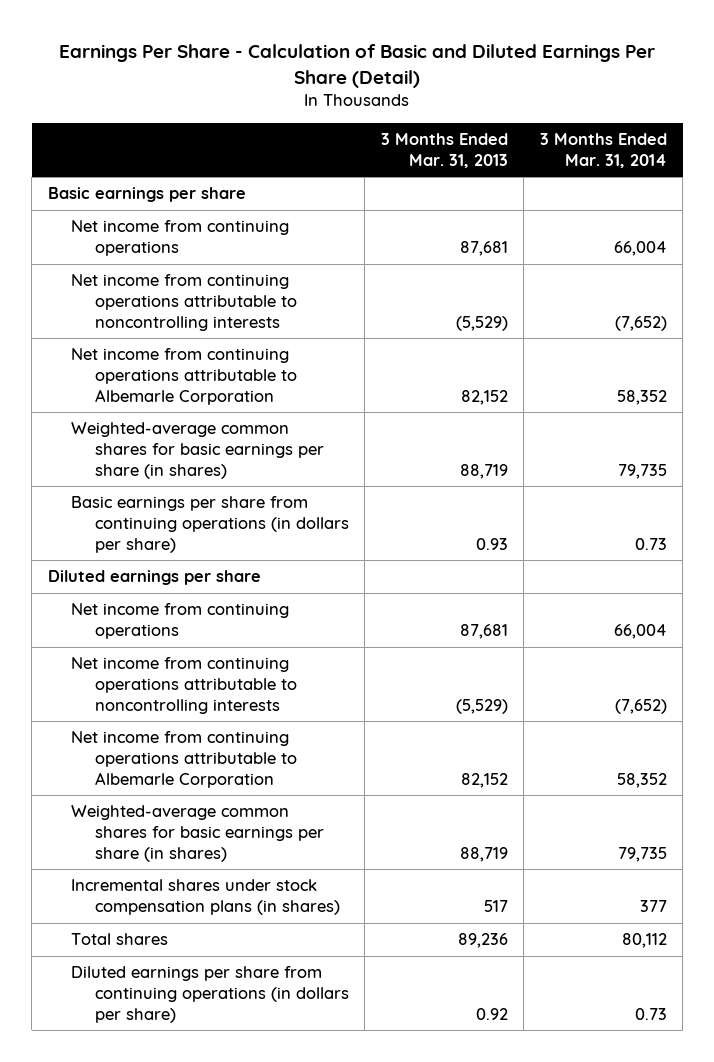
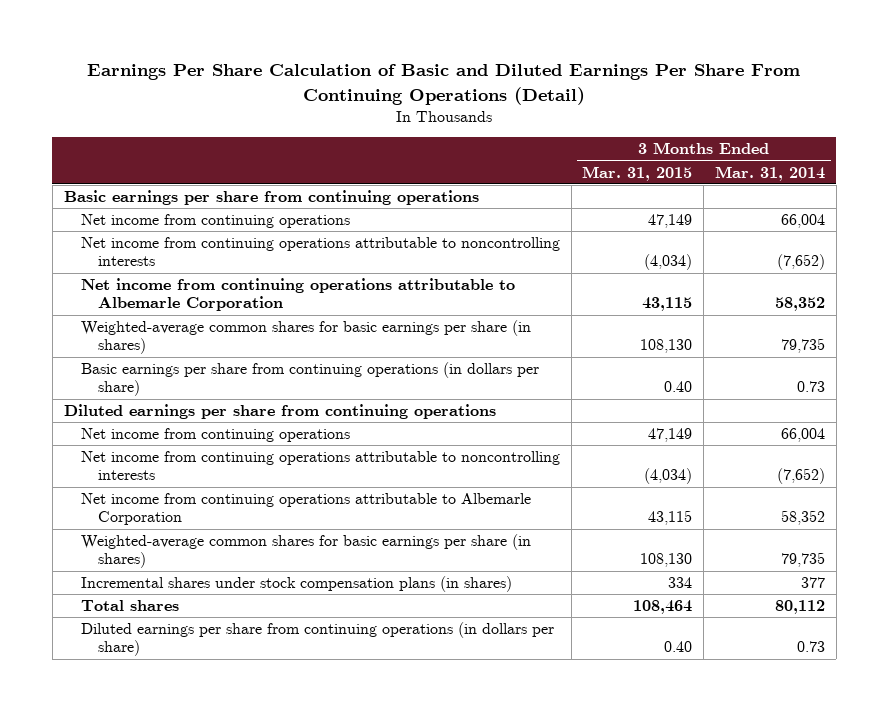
- Earnings Per Share - Calculation of Basic and Diluted Earnings Per Share (Detail)
+ Earnings Per Share Calculation of Basic and Diluted Earnings Per Share From Continuing Operations (Detail)
- | 3 Months Ended Mar. 31, 2013 | 3 Months Ended Mar. 31, 2014
+ | 3 Months Ended Mar. 31, 2015 | 3 Months Ended Mar. 31, 2014
- Basic earnings per share
+ Basic earnings per share from continuing operations
- Diluted earnings per share
+ Diluted earnings per share from continuing operations

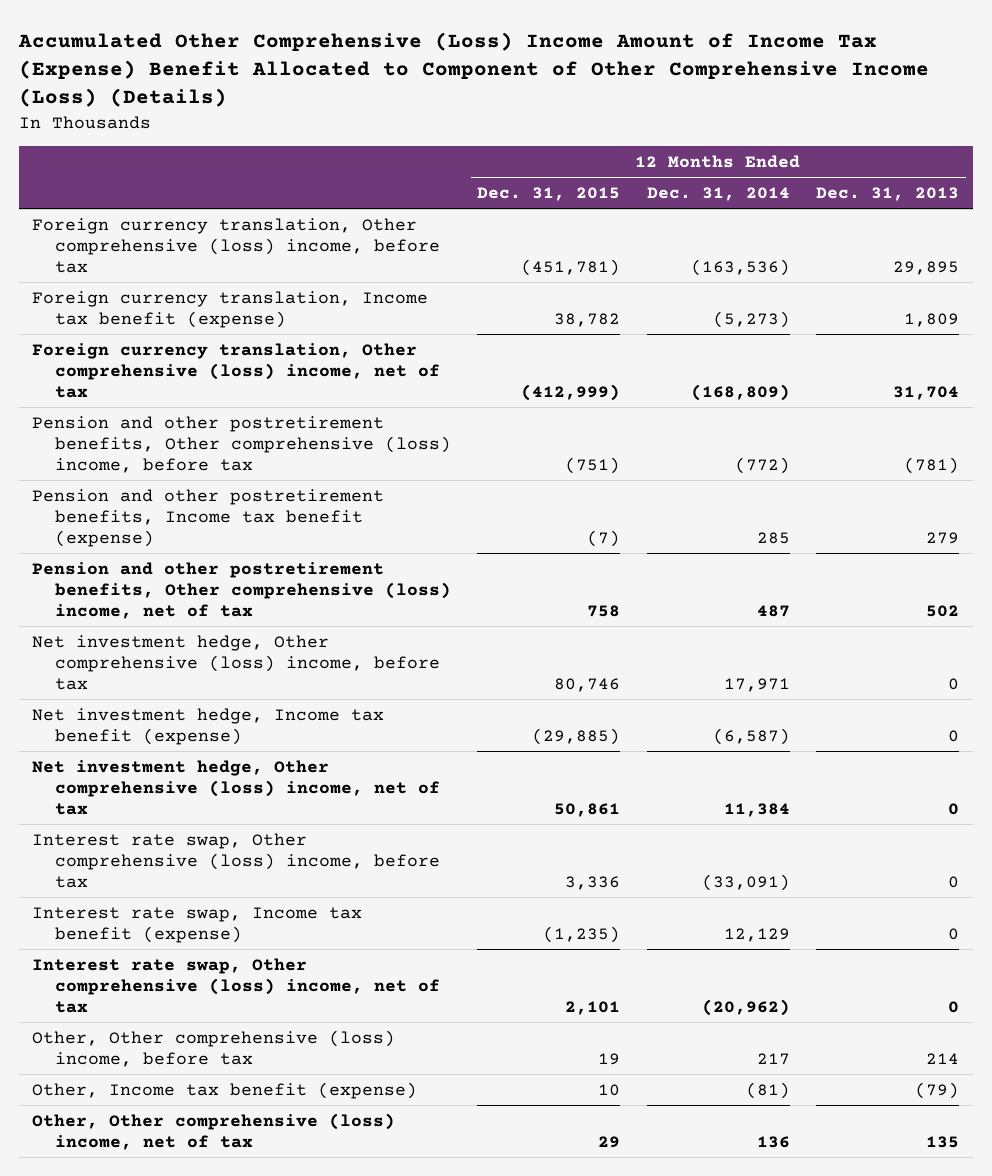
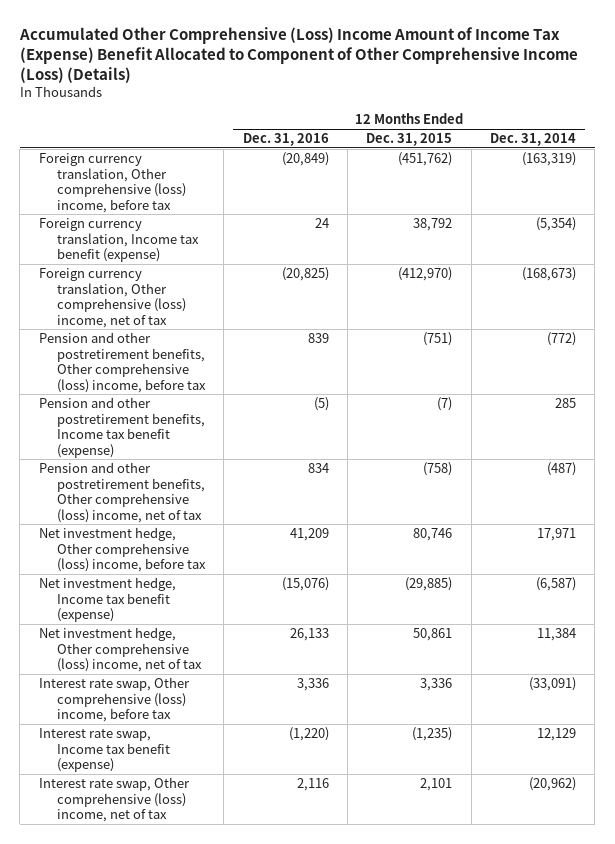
- | 12 Months Ended Dec. 31, 2015 | 12 Months Ended Dec. 31, 2014 | 12 Months Ended Dec. 31, 2013
+ | 12 Months Ended Dec. 31, 2016 | 12 Months Ended Dec. 31, 2015 | 12 Months Ended Dec. 31, 2014
- Foreign currency translation, Other comprehensive (loss) income, before tax | (451,781) | (163,536) | 29,895
- Foreign currency translation, Income tax benefit (expense) | 38,782 | (5,273) | 1,809
- Foreign currency translation, Other comprehensive (loss) income, net of tax | (412,999) | (168,809) | 31,704
+ Foreign currency translation, Other comprehensive (loss) income, before tax | (20,849) | (451,762) | (163,319)
+ Foreign currency translation, Income tax benefit (expense) | 24 | 38,792 | (5,354)
+ Foreign currency translation, Other comprehensive (loss) income, net of tax | (20,825) | (412,970) | (168,673)
- Pension and other postretirement benefits, Other comprehensive (loss) income, net of tax | 758 | 487 | 502
+ Pension and other postretirement benefits, Other comprehensive (loss) income, net of tax | 834 | (758) | (487)
- Other, Other comprehensive (loss) income, before tax | 19 | 217 | 214
- Other, Income tax benefit (expense) | 10 | (81) | (79)
- Other, Other comprehensive (loss) income, net of tax | 29 | 136 | 135

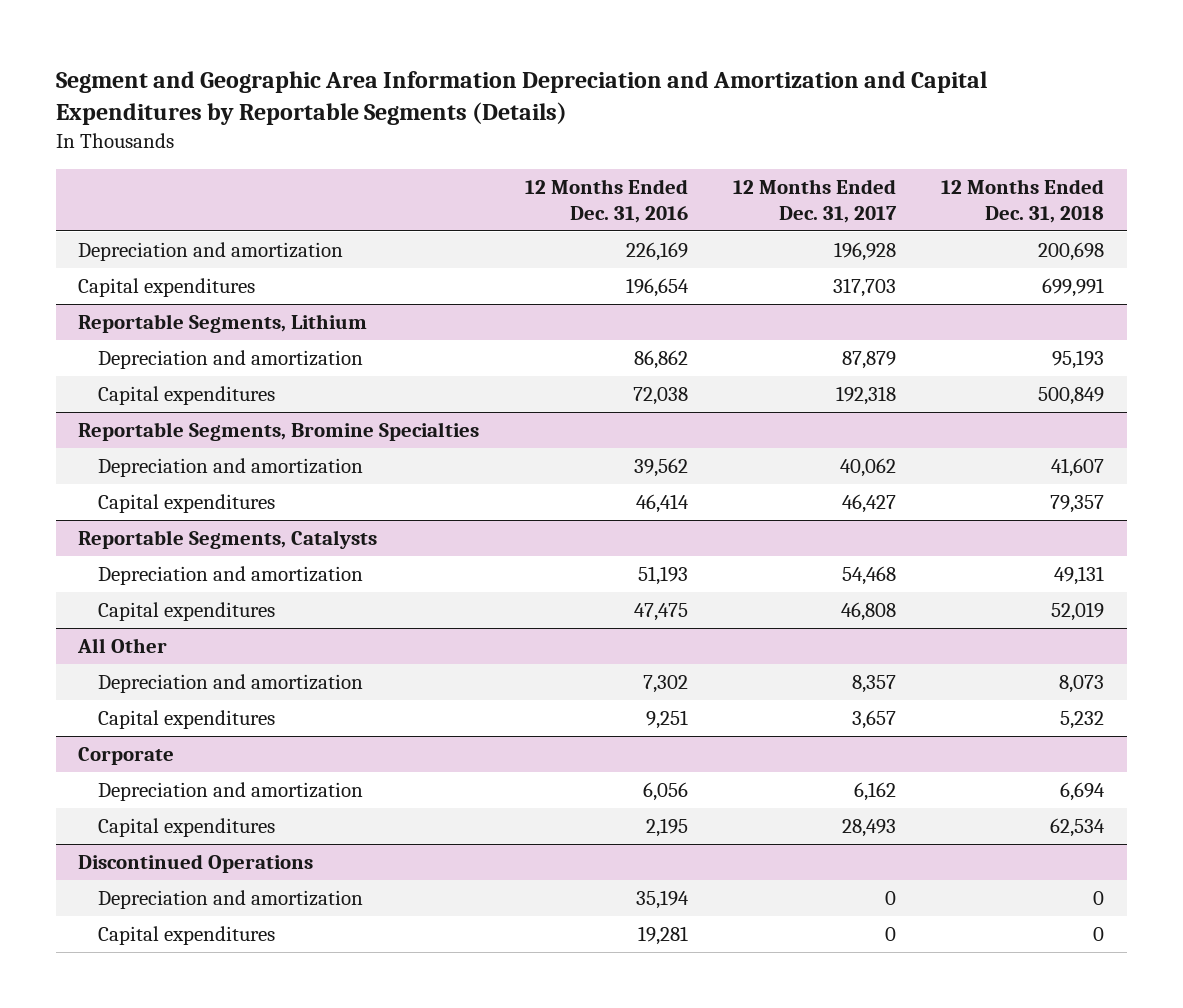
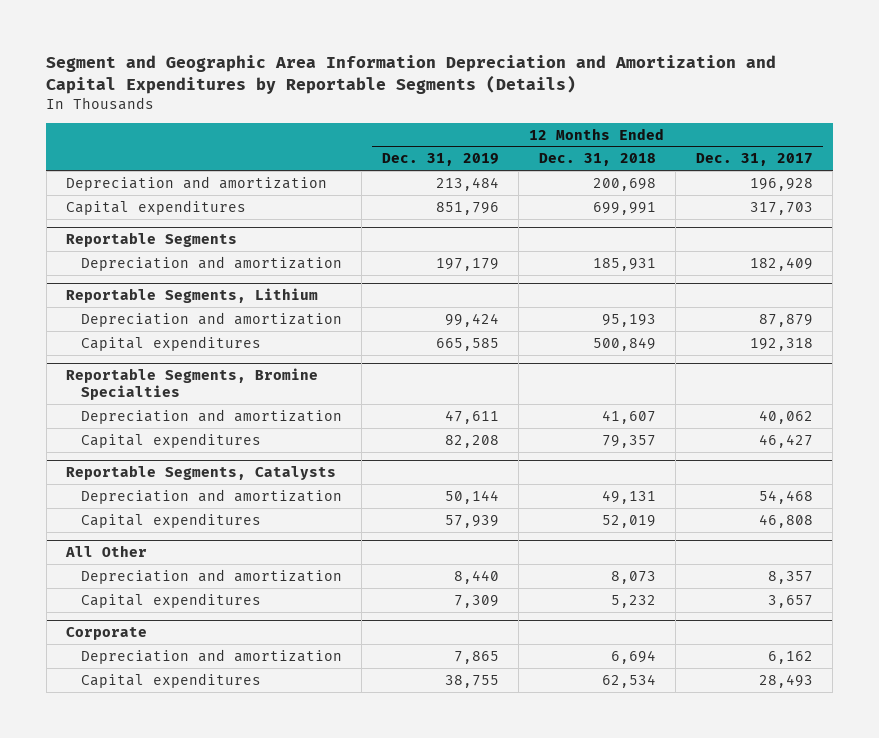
- | 12 Months Ended Dec. 31, 2016 | 12 Months Ended Dec. 31, 2017 | 12 Months Ended Dec. 31, 2018
+ | 12 Months Ended Dec. 31, 2019 | 12 Months Ended Dec. 31, 2018 | 12 Months Ended Dec. 31, 2017
+ Reportable Segments
+ Depreciation and amortization | 197,179 | 185,931 | 182,409
- Discontinued Operations
- Depreciation and amortization | 35,194 | 0 | 0
- Capital expenditures | 19,281 | 0 | 0

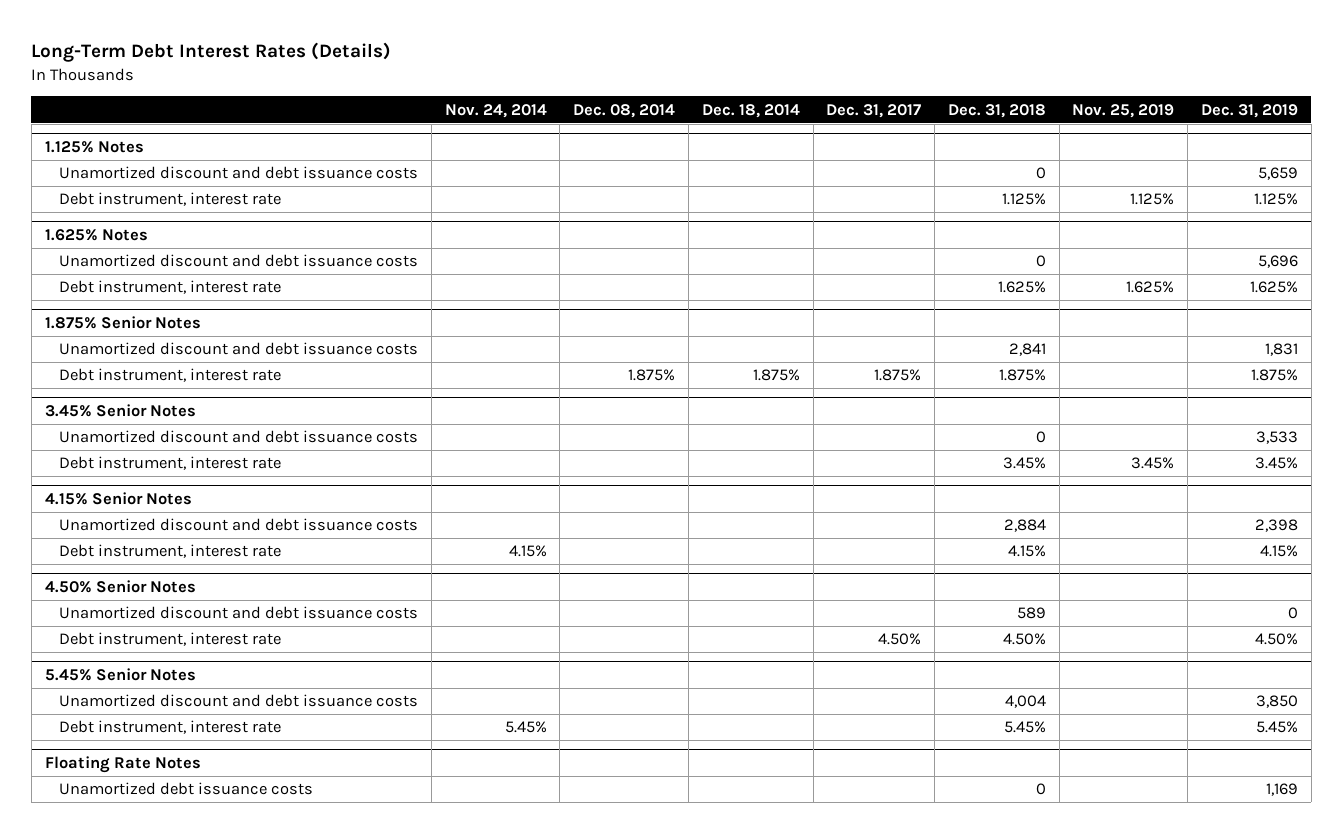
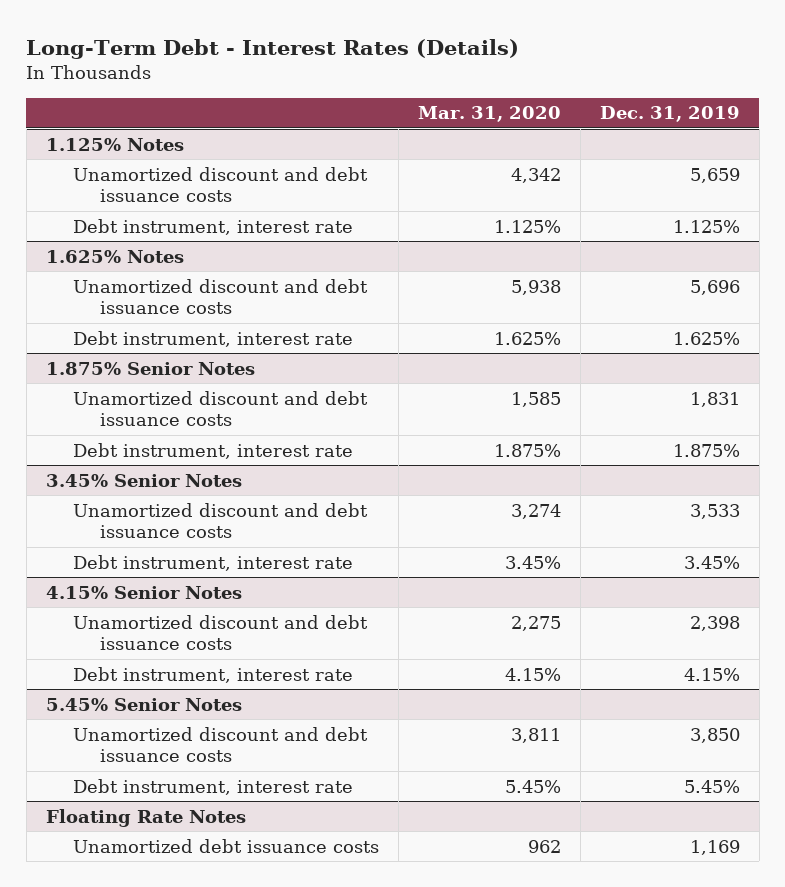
- Long-Term Debt Interest Rates (Details)
+ Long-Term Debt - Interest Rates (Details)
- | Nov. 24, 2014 | Dec. 08, 2014 | Dec. 18, 2014 | Dec. 31, 2017 | Dec. 31, 2018 | Nov. 25, 2019 | Dec. 31, 2019
+ | Mar. 31, 2020 | Dec. 31, 2019
- 4.50% Senior Notes
- Unamortized discount and debt issuance costs | | | | | 589 | | 0
- Debt instrument, interest rate | | | | 4.50% | 4.50% | | 4.50%

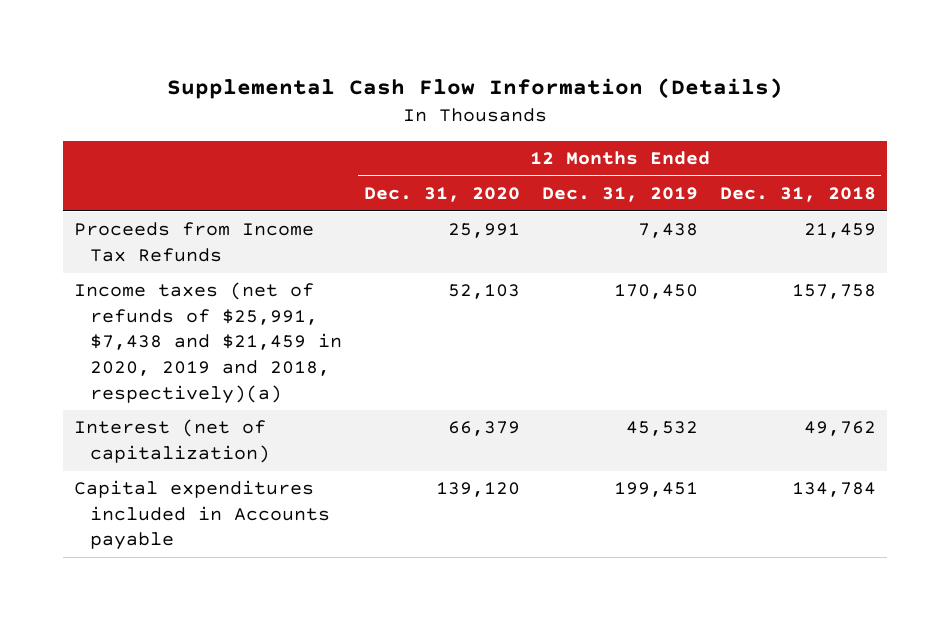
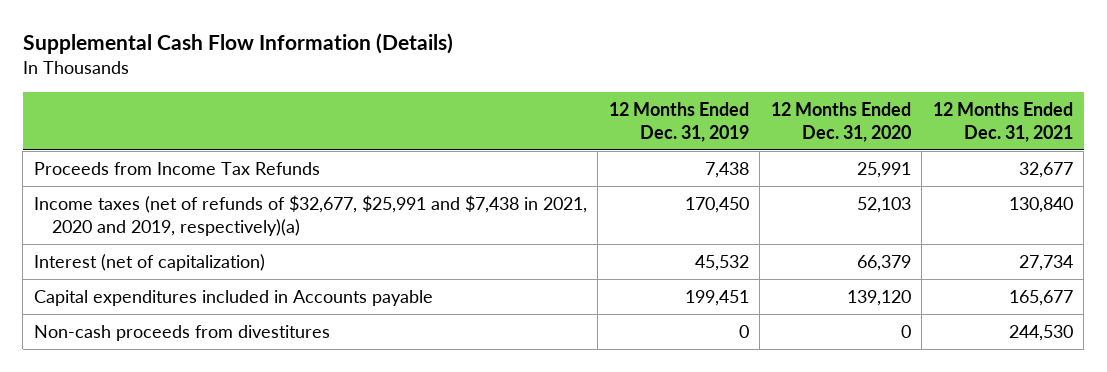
- | 12 Months Ended Dec. 31, 2020 | 12 Months Ended Dec. 31, 2019 | 12 Months Ended Dec. 31, 2018
+ | 12 Months Ended Dec. 31, 2019 | 12 Months Ended Dec. 31, 2020 | 12 Months Ended Dec. 31, 2021
- Income taxes (net of refunds of $25,991, $7,438 and $21,459 in 2020, 2019 and 2018, respectively)(a) | 52,103 | 170,450 | 157,758
+ Income taxes (net of refunds of $32,677, $25,991 and $7,438 in 2021, 2020 and 2019, respectively)(a) | 170,450 | 52,103 | 130,840
+ Non-cash proceeds from divestitures | 0 | 0 | 244,530

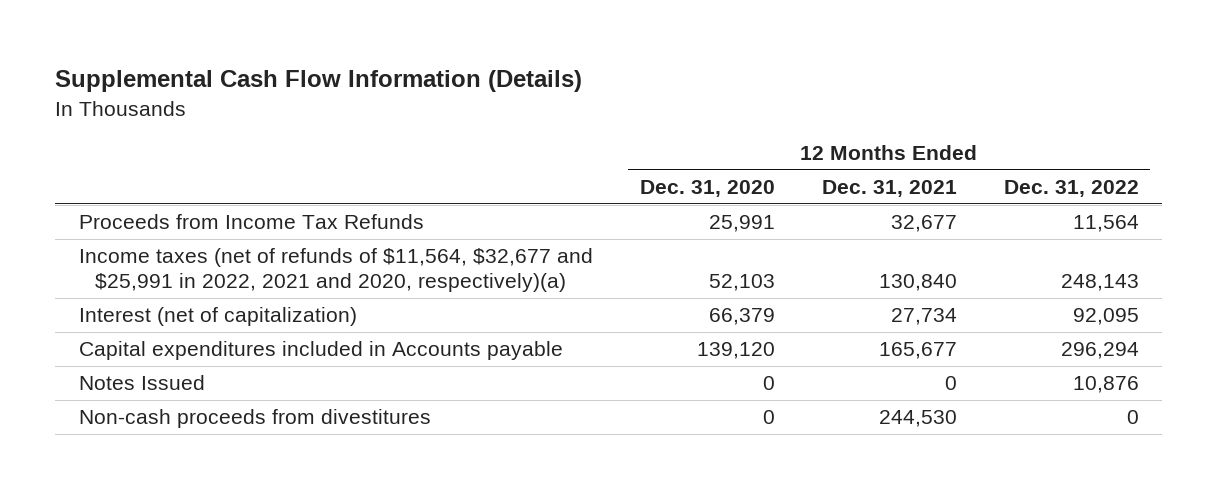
- | 12 Months Ended Dec. 31, 2019 | 12 Months Ended Dec. 31, 2020 | 12 Months Ended Dec. 31, 2021
+ | 12 Months Ended Dec. 31, 2020 | 12 Months Ended Dec. 31, 2021 | 12 Months Ended Dec. 31, 2022
- Income taxes (net of refunds of $32,677, $25,991 and $7,438 in 2021, 2020 and 2019, respectively)(a) | 170,450 | 52,103 | 130,840
+ Income taxes (net of refunds of $11,564, $32,677 and $25,991 in 2022, 2021 and 2020, respectively)(a) | 52,103 | 130,840 | 248,143
+ Notes Issued | 0 | 0 | 10,876

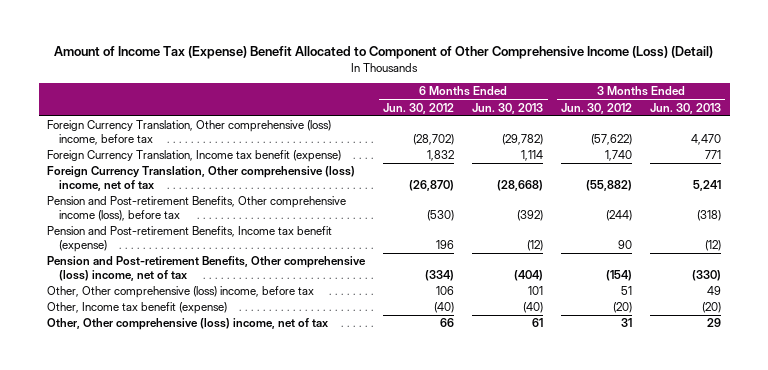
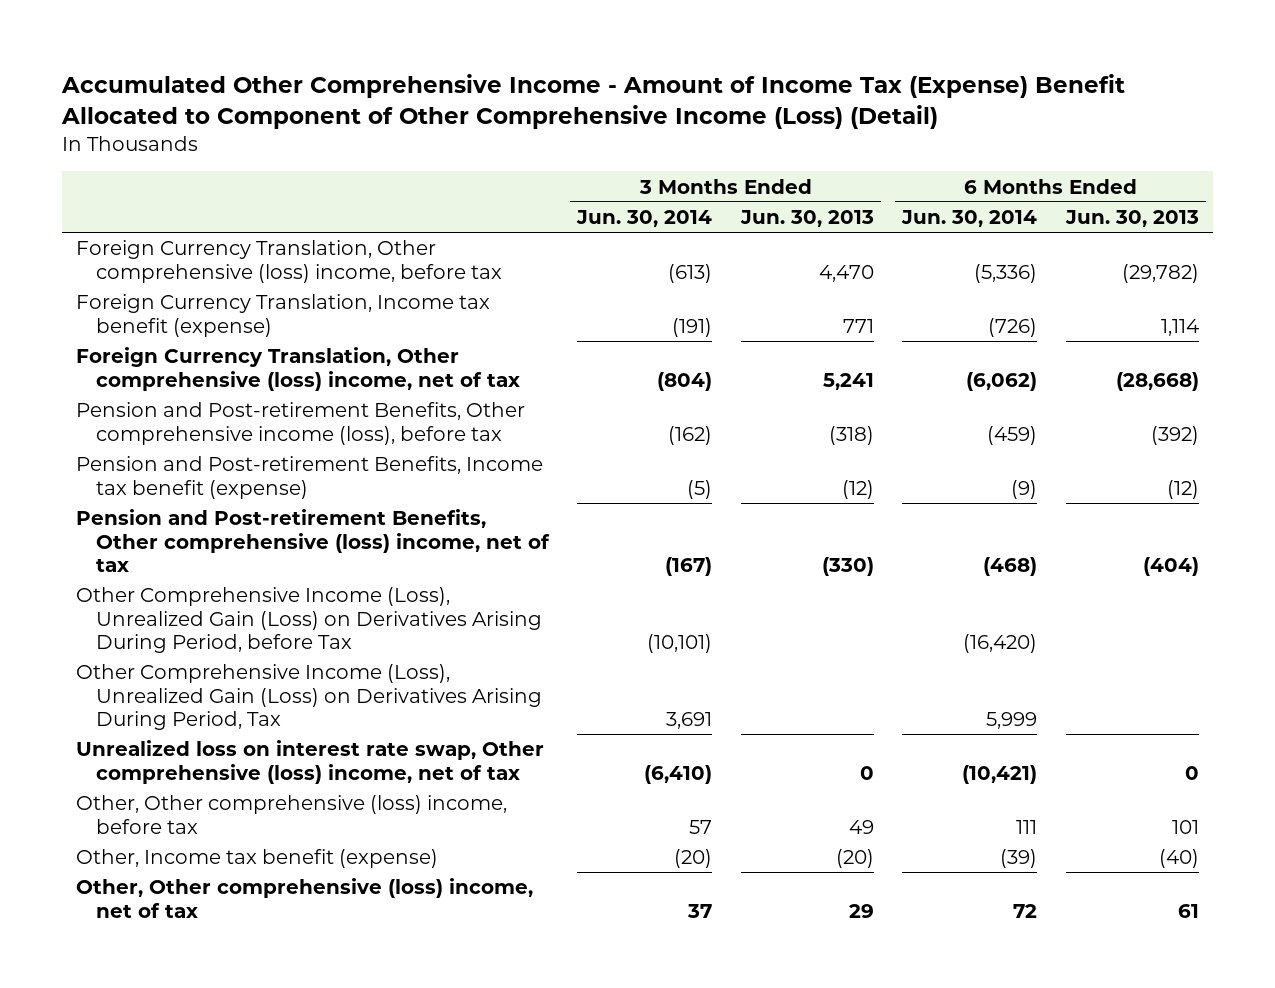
- Amount of Income Tax (Expense) Benefit Allocated to Component of Other Comprehensive Income (Loss) (Detail)
+ Accumulated Other Comprehensive Income - Amount of Income Tax (Expense) Benefit Allocated to Component of Other Comprehensive Income (Loss) (Detail)
- | 6 Months Ended Jun. 30, 2012 | 6 Months Ended Jun. 30, 2013 | 3 Months Ended Jun. 30, 2012 | 3 Months Ended Jun. 30, 2013
+ | 3 Months Ended Jun. 30, 2014 | 3 Months Ended Jun. 30, 2013 | 6 Months Ended Jun. 30, 2014 | 6 Months Ended Jun. 30, 2013
+ Other Comprehensive Income (Loss), Unrealized Gain (Loss) on Derivatives Arising During Period, before Tax | (10,101) | | (16,420) |
+ Other Comprehensive Income (Loss), Unrealized Gain (Loss) on Derivatives Arising During Period, Tax | 3,691 | | 5,999 |
+ Unrealized loss on interest rate swap, Other comprehensive (loss) income, net of tax | (6,410) | 0 | (10,421) | 0

